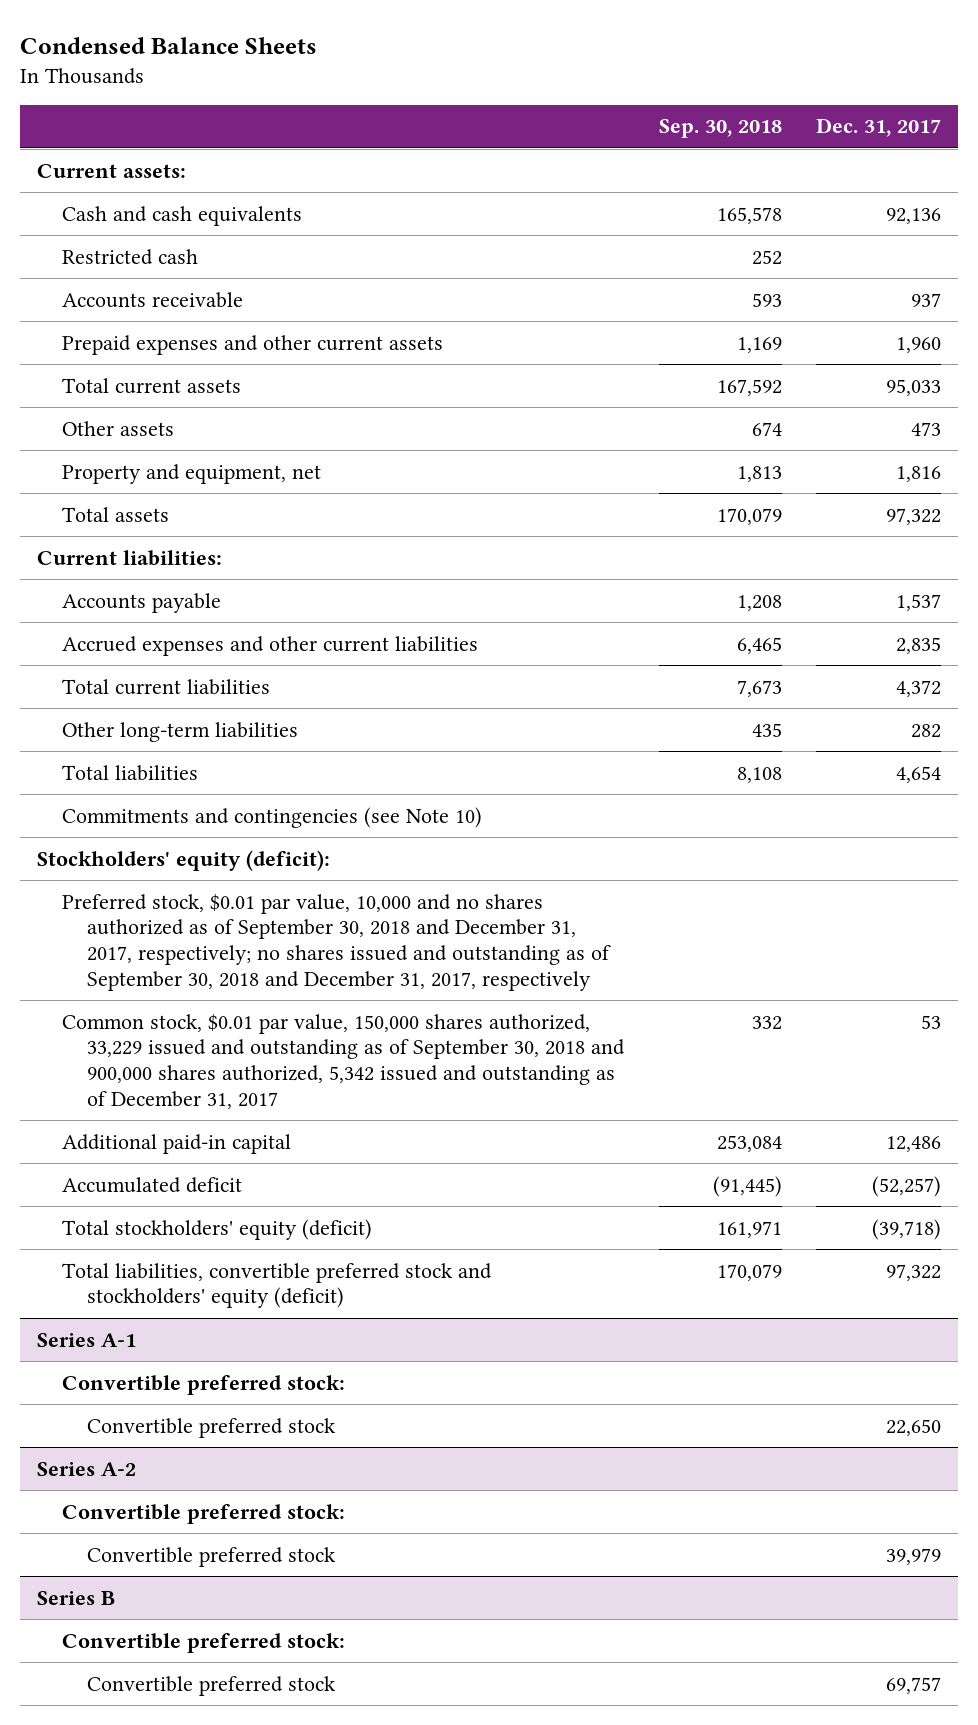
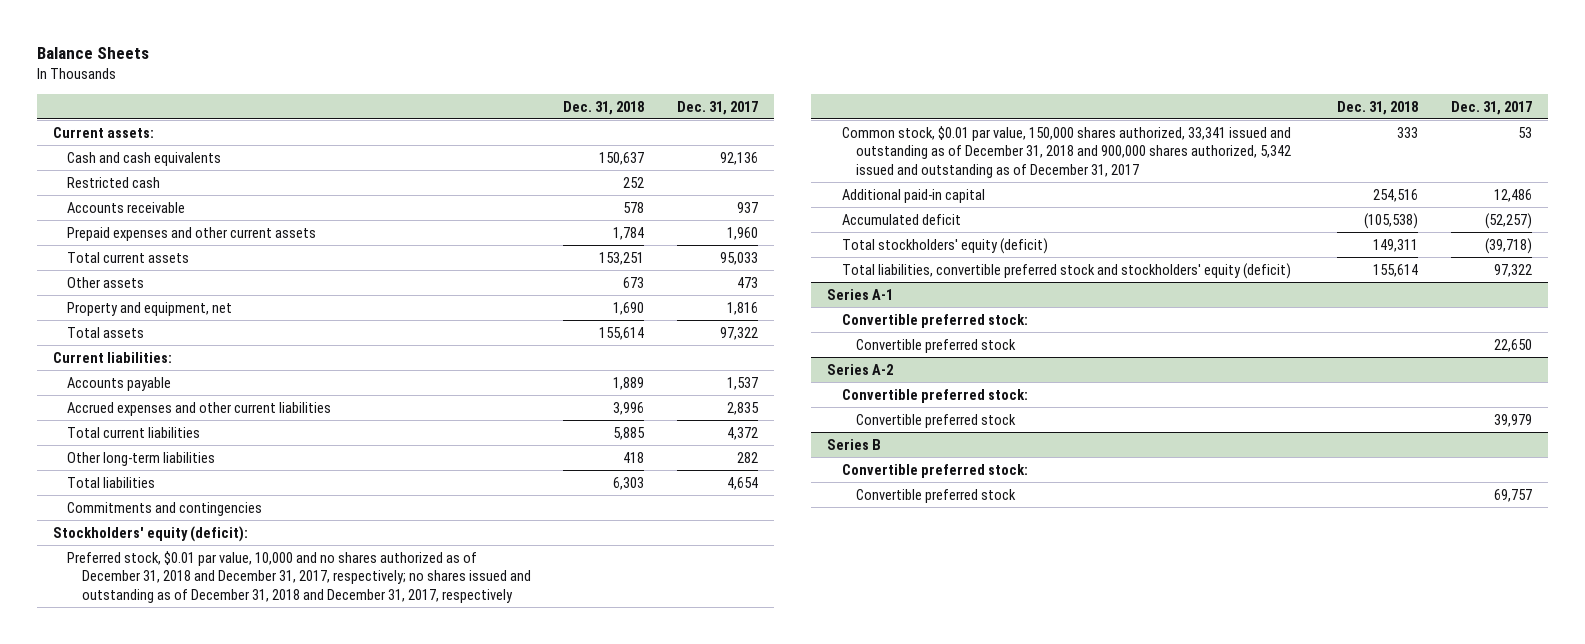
- Condensed Balance Sheets
+ Balance Sheets
- | Sep. 30, 2018 | Dec. 31, 2017
+ | Dec. 31, 2018 | Dec. 31, 2017
- Commitments and contingencies (see Note 10)
+ Commitments and contingencies
- Preferred stock, $0.01 par value, 10,000 and no shares authorized as of September 30, 2018 and December 31, 2017, respectively; no shares issued and outstanding as of September 30, 2018 and December 31, 2017, respectively
- Common stock, $0.01 par value, 150,000 shares authorized, 33,229 issued and outstanding as of September 30, 2018 and 900,000 shares authorized, 5,342 issued and outstanding as of December 31, 2017 | 332 | 53
+ Preferred stock, $0.01 par value, 10,000 and no shares authorized as of December 31, 2018 and December 31, 2017, respectively; no shares issued and outstanding as of December 31, 2018 and December 31, 2017, respectively
+ Common stock, $0.01 par value, 150,000 shares authorized, 33,341 issued and outstanding as of December 31, 2018 and 900,000 shares authorized, 5,342 issued and outstanding as of December 31, 2017 | 333 | 53

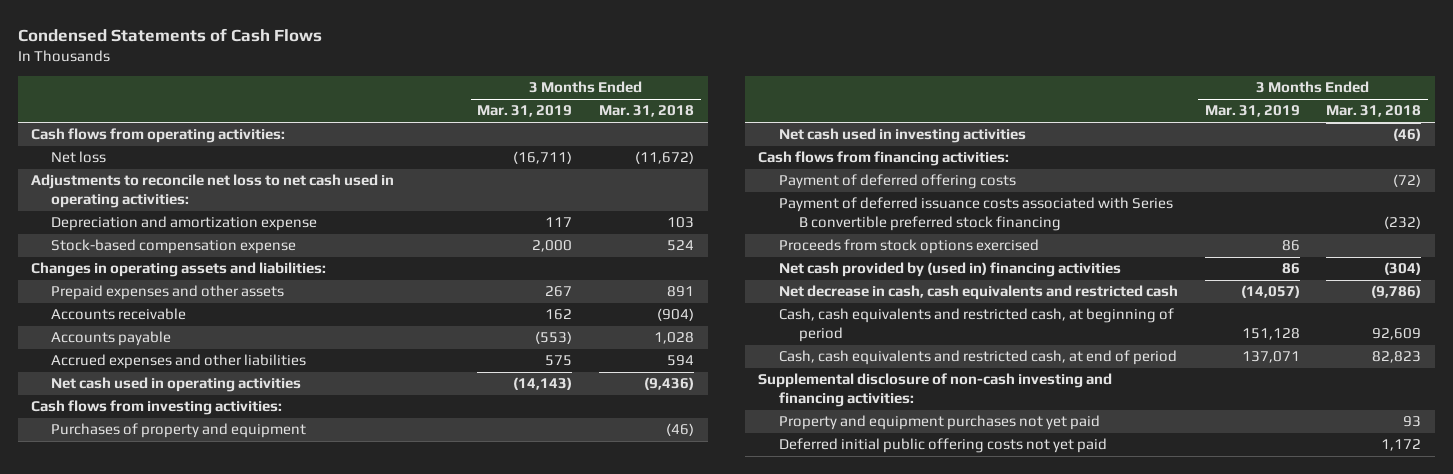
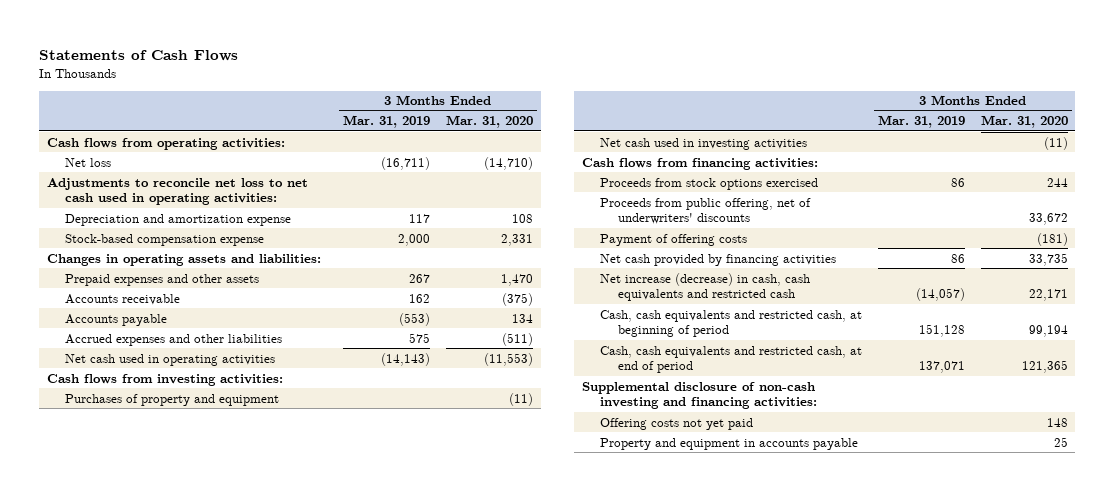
- Condensed Statements of Cash Flows
+ Statements of Cash Flows
- | 3 Months Ended Mar. 31, 2019 | 3 Months Ended Mar. 31, 2018
+ | 3 Months Ended Mar. 31, 2019 | 3 Months Ended Mar. 31, 2020
- Payment of deferred offering costs | | (72)
- Payment of deferred issuance costs associated with Series B convertible preferred stock financing | | (232)
- Net cash provided by (used in) financing activities | 86 | (304)
- Net decrease in cash, cash equivalents and restricted cash | (14,057) | (9,786)
+ Proceeds from public offering, net of underwriters' discounts | | 33,672
+ Payment of offering costs | | (181)
+ Net cash provided by financing activities | 86 | 33,735
+ Net increase (decrease) in cash, cash equivalents and restricted cash | (14,057) | 22,171
- Property and equipment purchases not yet paid | | 93
- Deferred initial public offering costs not yet paid | | 1,172
+ Offering costs not yet paid | | 148
+ Property and equipment in accounts payable | | 25

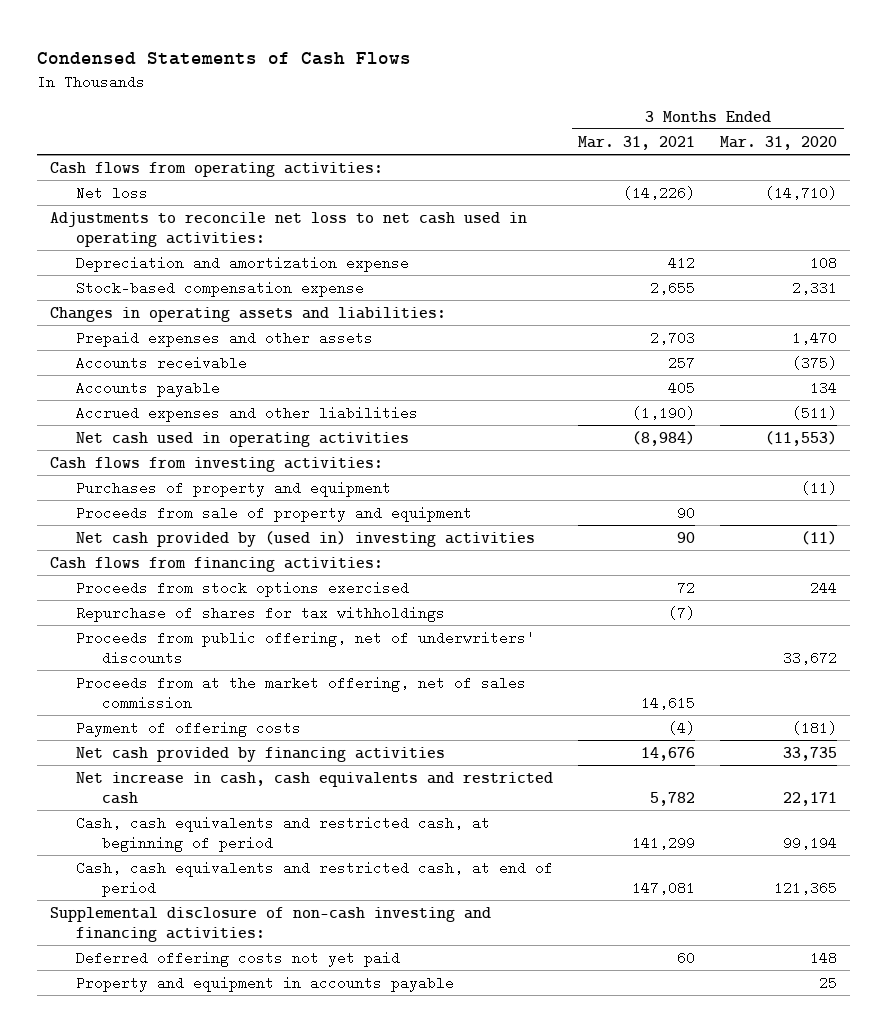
- Statements of Cash Flows
+ Condensed Statements of Cash Flows
- | 3 Months Ended Mar. 31, 2019 | 3 Months Ended Mar. 31, 2020
+ | 3 Months Ended Mar. 31, 2021 | 3 Months Ended Mar. 31, 2020
- Net cash used in investing activities | | (11)
+ Proceeds from sale of property and equipment | 90 |
+ Net cash provided by (used in) investing activities | 90 | (11)
+ Repurchase of shares for tax withholdings | (7) |
+ Proceeds from at the market offering, net of sales commission | 14,615 |
- Net increase (decrease) in cash, cash equivalents and restricted cash | (14,057) | 22,171
+ Net increase in cash, cash equivalents and restricted cash | 5,782 | 22,171
- Offering costs not yet paid | | 148
+ Deferred offering costs not yet paid | 60 | 148

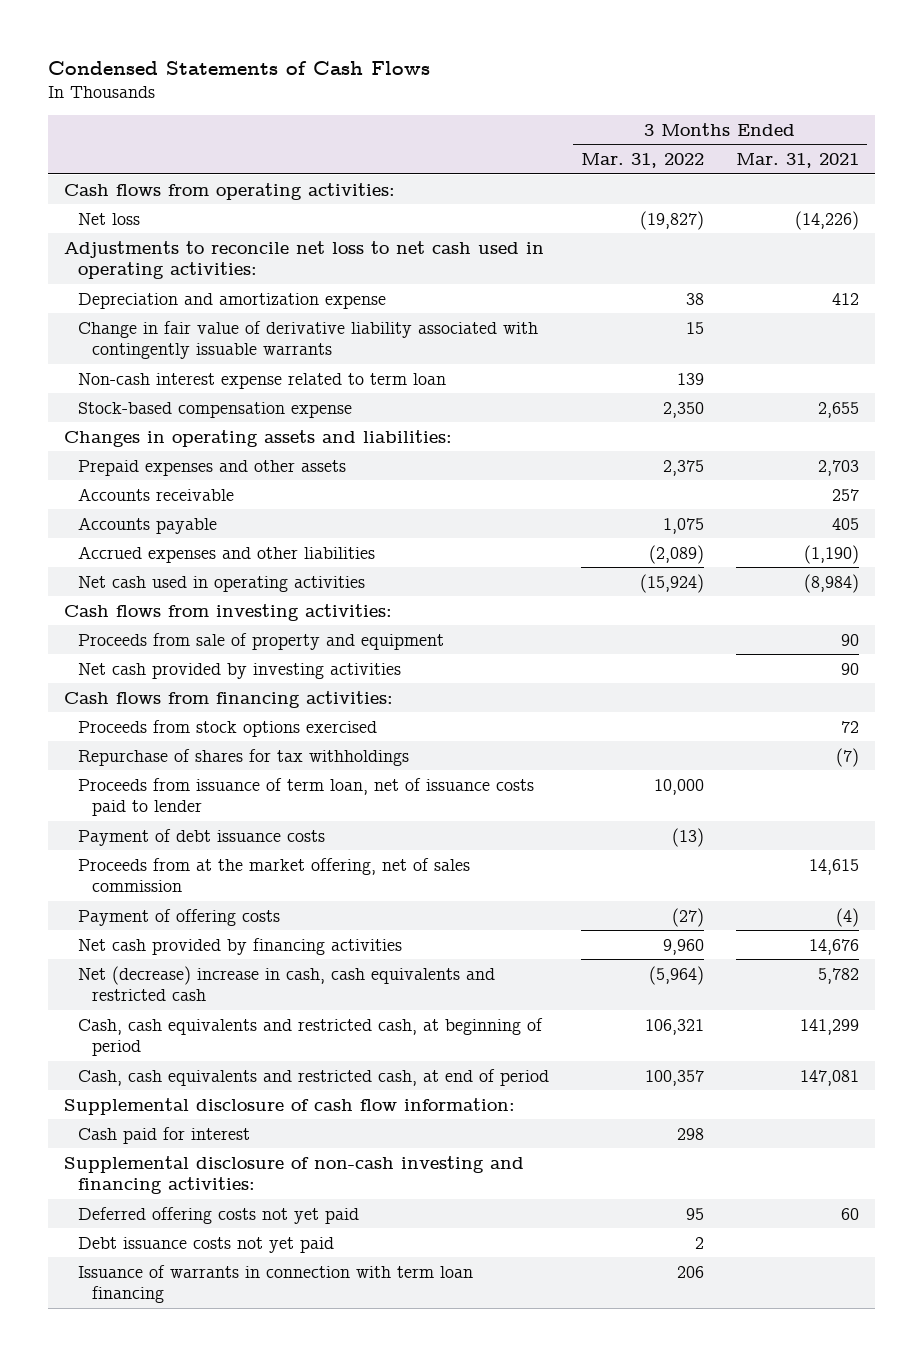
- | 3 Months Ended Mar. 31, 2021 | 3 Months Ended Mar. 31, 2020
+ | 3 Months Ended Mar. 31, 2022 | 3 Months Ended Mar. 31, 2021
+ Change in fair value of derivative liability associated with contingently issuable warrants | 15 |
+ Non-cash interest expense related to term loan | 139 |
- Purchases of property and equipment | | (11)
- Net cash provided by (used in) investing activities | 90 | (11)
+ Net cash provided by investing activities | | 90
- Proceeds from public offering, net of underwriters' discounts | | 33,672
+ Proceeds from issuance of term loan, net of issuance costs paid to lender | 10,000 |
+ Payment of debt issuance costs | (13) |
- Net increase in cash, cash equivalents and restricted cash | 5,782 | 22,171
+ Net (decrease) increase in cash, cash equivalents and restricted cash | (5,964) | 5,782
+ Supplemental disclosure of cash flow information:
+ Cash paid for interest | 298 |
- Property and equipment in accounts payable | | 25
+ Debt issuance costs not yet paid | 2 |
+ Issuance of warrants in connection with term loan financing | 206 |

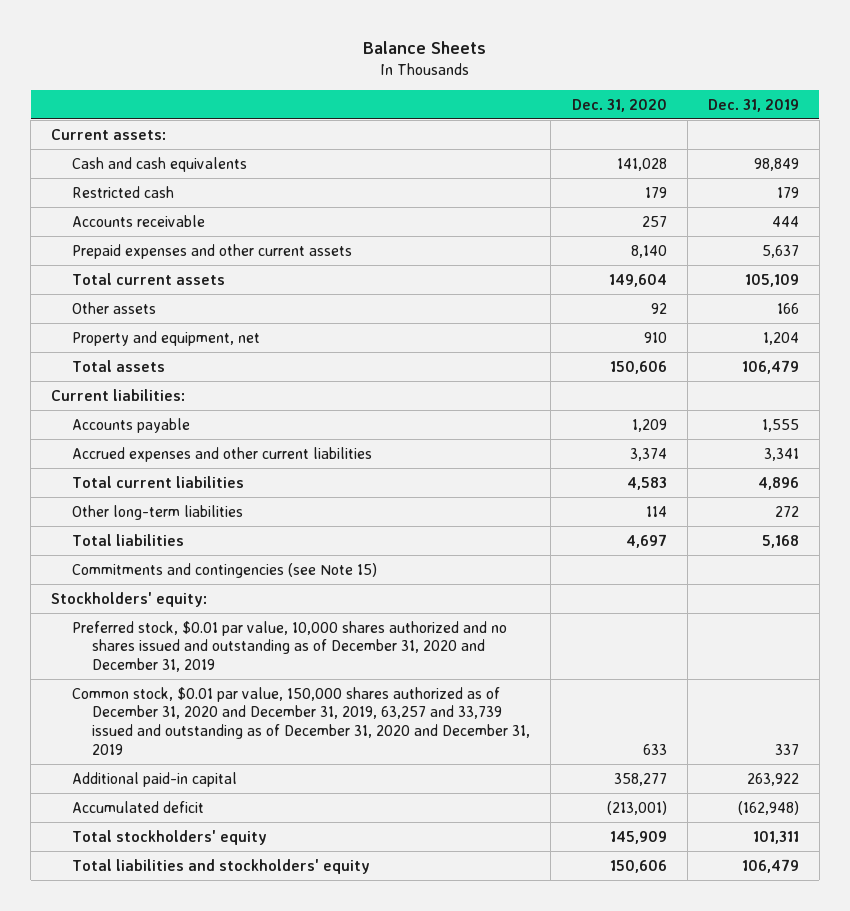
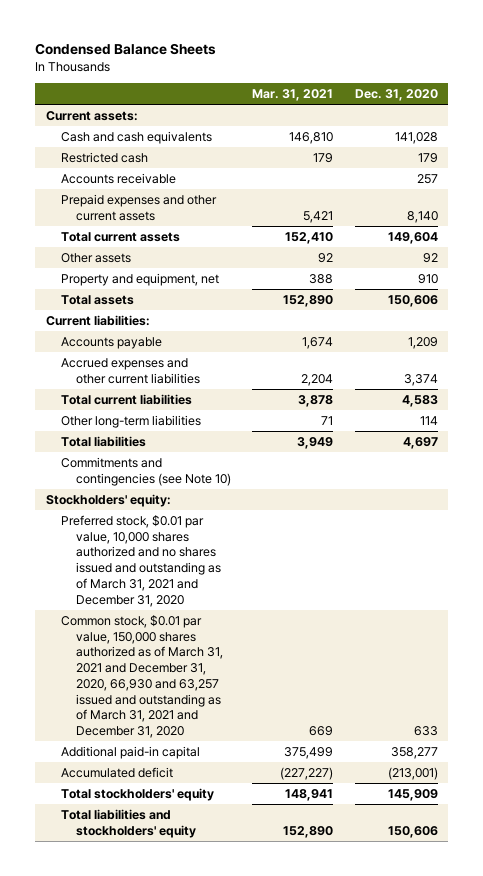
- Balance Sheets
+ Condensed Balance Sheets
- | Dec. 31, 2020 | Dec. 31, 2019
+ | Mar. 31, 2021 | Dec. 31, 2020
- Commitments and contingencies (see Note 15)
+ Commitments and contingencies (see Note 10)
- Preferred stock, $0.01 par value, 10,000 shares authorized and no shares issued and outstanding as of December 31, 2020 and December 31, 2019
- Common stock, $0.01 par value, 150,000 shares authorized as of December 31, 2020 and December 31, 2019, 63,257 and 33,739 issued and outstanding as of December 31, 2020 and December 31, 2019 | 633 | 337
+ Preferred stock, $0.01 par value, 10,000 shares authorized and no shares issued and outstanding as of March 31, 2021 and December 31, 2020
+ Common stock, $0.01 par value, 150,000 shares authorized as of March 31, 2021 and December 31, 2020, 66,930 and 63,257 issued and outstanding as of March 31, 2021 and December 31, 2020 | 669 | 633

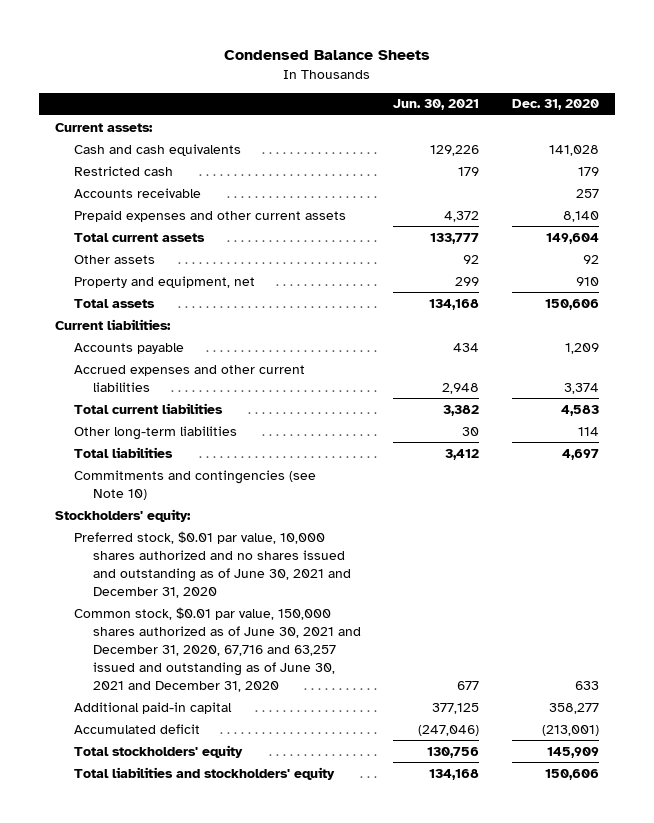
- | Mar. 31, 2021 | Dec. 31, 2020
+ | Jun. 30, 2021 | Dec. 31, 2020
- Preferred stock, $0.01 par value, 10,000 shares authorized and no shares issued and outstanding as of March 31, 2021 and December 31, 2020
- Common stock, $0.01 par value, 150,000 shares authorized as of March 31, 2021 and December 31, 2020, 66,930 and 63,257 issued and outstanding as of March 31, 2021 and December 31, 2020 | 669 | 633
+ Preferred stock, $0.01 par value, 10,000 shares authorized and no shares issued and outstanding as of June 30, 2021 and December 31, 2020
+ Common stock, $0.01 par value, 150,000 shares authorized as of June 30, 2021 and December 31, 2020, 67,716 and 63,257 issued and outstanding as of June 30, 2021 and December 31, 2020 | 677 | 633

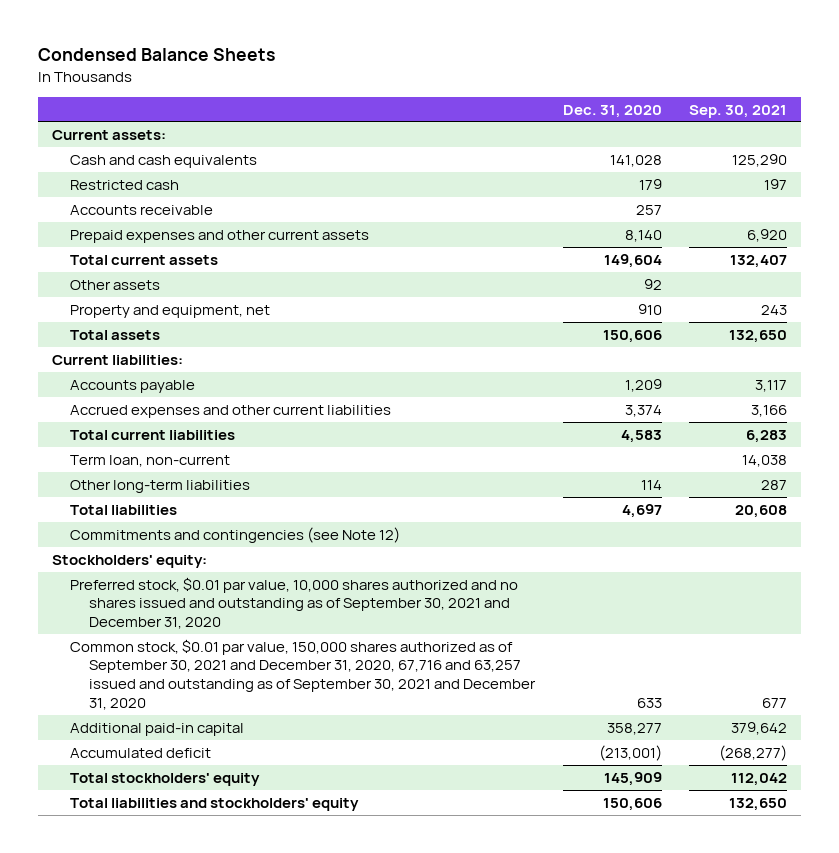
- | Jun. 30, 2021 | Dec. 31, 2020
+ | Dec. 31, 2020 | Sep. 30, 2021
+ Term loan, non-current | | 14,038
- Commitments and contingencies (see Note 10)
+ Commitments and contingencies (see Note 12)
- Preferred stock, $0.01 par value, 10,000 shares authorized and no shares issued and outstanding as of June 30, 2021 and December 31, 2020
- Common stock, $0.01 par value, 150,000 shares authorized as of June 30, 2021 and December 31, 2020, 67,716 and 63,257 issued and outstanding as of June 30, 2021 and December 31, 2020 | 677 | 633
+ Preferred stock, $0.01 par value, 10,000 shares authorized and no shares issued and outstanding as of September 30, 2021 and December 31, 2020
+ Common stock, $0.01 par value, 150,000 shares authorized as of September 30, 2021 and December 31, 2020, 67,716 and 63,257 issued and outstanding as of September 30, 2021 and December 31, 2020 | 633 | 677

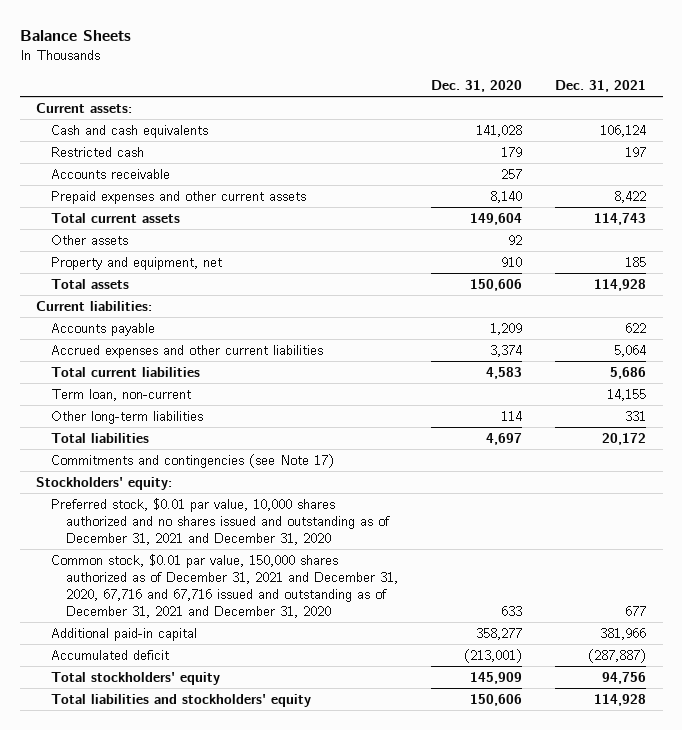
- Condensed Balance Sheets
+ Balance Sheets
- | Dec. 31, 2020 | Sep. 30, 2021
+ | Dec. 31, 2020 | Dec. 31, 2021
- Commitments and contingencies (see Note 12)
+ Commitments and contingencies (see Note 17)
- Preferred stock, $0.01 par value, 10,000 shares authorized and no shares issued and outstanding as of September 30, 2021 and December 31, 2020
- Common stock, $0.01 par value, 150,000 shares authorized as of September 30, 2021 and December 31, 2020, 67,716 and 63,257 issued and outstanding as of September 30, 2021 and December 31, 2020 | 633 | 677
+ Preferred stock, $0.01 par value, 10,000 shares authorized and no shares issued and outstanding as of December 31, 2021 and December 31, 2020
+ Common stock, $0.01 par value, 150,000 shares authorized as of December 31, 2021 and December 31, 2020, 67,716 and 67,716 issued and outstanding as of December 31, 2021 and December 31, 2020 | 633 | 677

